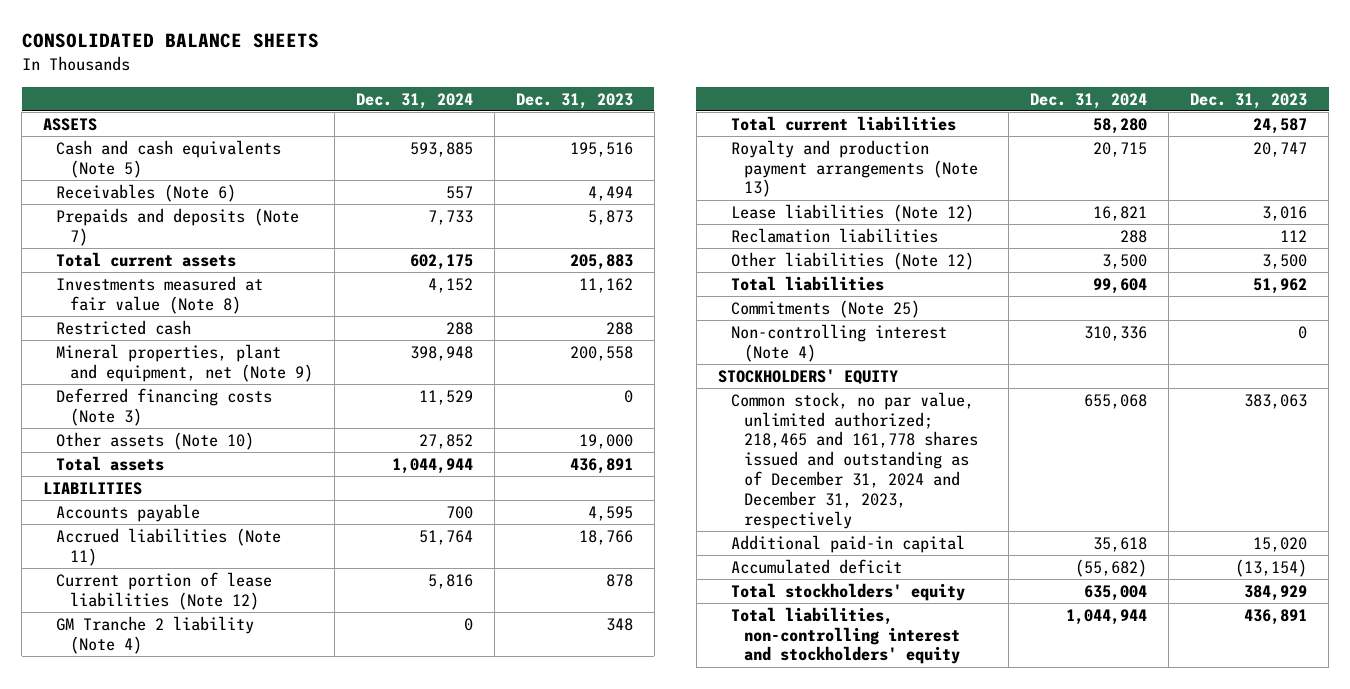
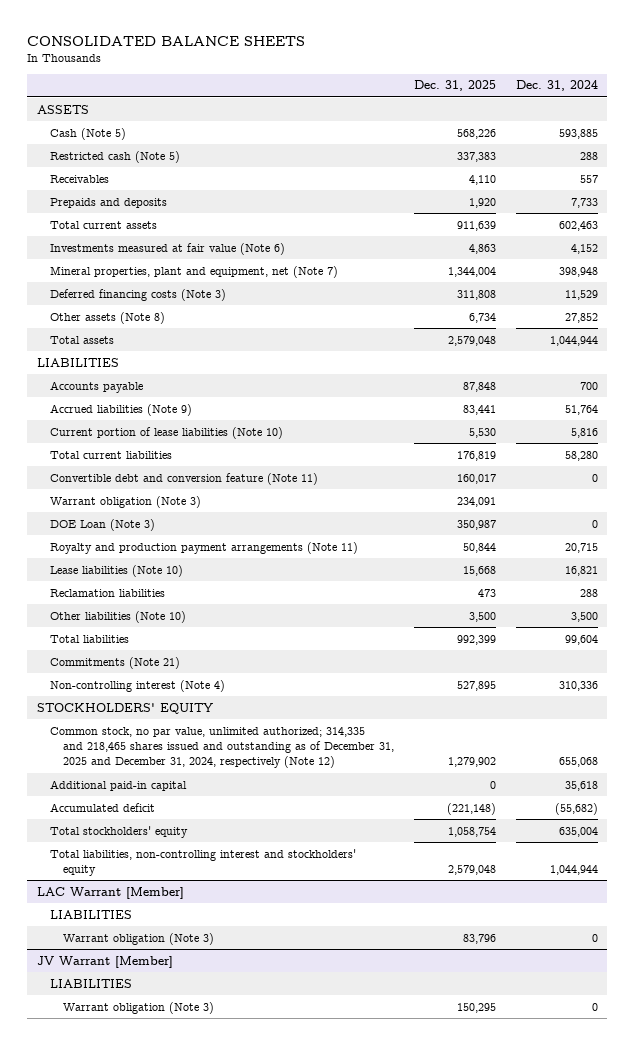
- | Dec. 31, 2024 | Dec. 31, 2023
+ | Dec. 31, 2025 | Dec. 31, 2024
- Cash and cash equivalents (Note 5) | 593,885 | 195,516
- Receivables (Note 6) | 557 | 4,494
- Prepaids and deposits (Note 7) | 7,733 | 5,873
- Total current assets | 602,175 | 205,883
- Investments measured at fair value (Note 8) | 4,152 | 11,162
- Restricted cash | 288 | 288
- Mineral properties, plant and equipment, net (Note 9) | 398,948 | 200,558
+ Cash (Note 5) | 568,226 | 593,885
+ Restricted cash (Note 5) | 337,383 | 288
+ Receivables | 4,110 | 557
+ Prepaids and deposits | 1,920 | 7,733
+ Total current assets | 911,639 | 602,463
+ Investments measured at fair value (Note 6) | 4,863 | 4,152
+ Mineral properties, plant and equipment, net (Note 7) | 1,344,004 | 398,948
- Other assets (Note 10) | 27,852 | 19,000
+ Other assets (Note 8) | 6,734 | 27,852
- Accrued liabilities (Note 11) | 51,764 | 18,766
- Current portion of lease liabilities (Note 12) | 5,816 | 878
- GM Tranche 2 liability (Note 4) | 0 | 348
+ Accrued liabilities (Note 9) | 83,441 | 51,764
+ Current portion of lease liabilities (Note 10) | 5,530 | 5,816
- Royalty and production payment arrangements (Note 13) | 20,715 | 20,747
- Lease liabilities (Note 12) | 16,821 | 3,016
+ Convertible debt and conversion feature (Note 11) | 160,017 | 0
+ Warrant obligation (Note 3) | 234,091 |
+ DOE Loan (Note 3) | 350,987 | 0
+ Royalty and production payment arrangements (Note 11) | 50,844 | 20,715
+ Lease liabilities (Note 10) | 15,668 | 16,821
- Other liabilities (Note 12) | 3,500 | 3,500
+ Other liabilities (Note 10) | 3,500 | 3,500
- Commitments (Note 25)
+ Commitments (Note 21)
- Common stock, no par value, unlimited authorized; 218,465 and 161,778 shares issued and outstanding as of December 31, 2024 and December 31, 2023, respectively | 655,068 | 383,063
+ Common stock, no par value, unlimited authorized; 314,335 and 218,465 shares issued and outstanding as of December 31, 2025 and December 31, 2024, respectively (Note 12) | 1,279,902 | 655,068
+ LAC Warrant [Member]
+ LIABILITIES
+ Warrant obligation (Note 3) | 83,796 | 0
+ JV Warrant [Member]
+ LIABILITIES
+ Warrant obligation (Note 3) | 150,295 | 0

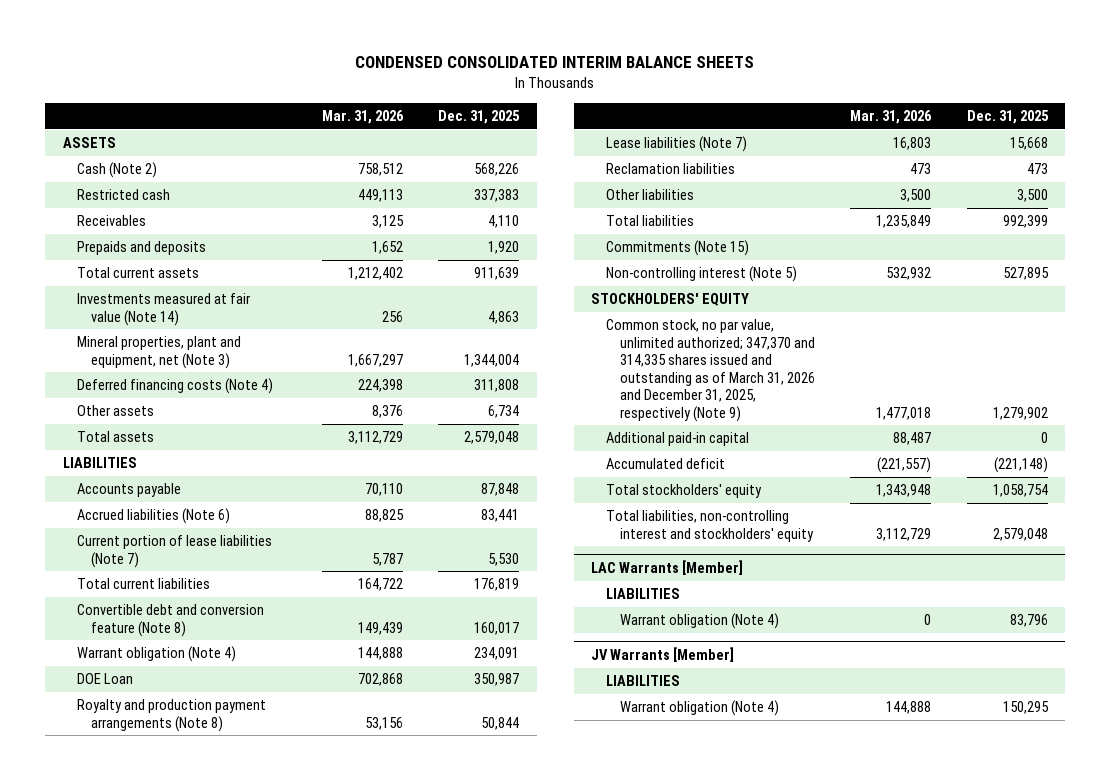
- CONSOLIDATED BALANCE SHEETS
+ CONDENSED CONSOLIDATED INTERIM BALANCE SHEETS
- | Dec. 31, 2025 | Dec. 31, 2024
+ | Mar. 31, 2026 | Dec. 31, 2025
- Cash (Note 5) | 568,226 | 593,885
- Restricted cash (Note 5) | 337,383 | 288
+ Cash (Note 2) | 758,512 | 568,226
+ Restricted cash | 449,113 | 337,383
- Investments measured at fair value (Note 6) | 4,863 | 4,152
- Mineral properties, plant and equipment, net (Note 7) | 1,344,004 | 398,948
- Deferred financing costs (Note 3) | 311,808 | 11,529
- Other assets (Note 8) | 6,734 | 27,852
+ Investments measured at fair value (Note 14) | 256 | 4,863
+ Mineral properties, plant and equipment, net (Note 3) | 1,667,297 | 1,344,004
+ Deferred financing costs (Note 4) | 224,398 | 311,808
+ Other assets | 8,376 | 6,734
- Accrued liabilities (Note 9) | 83,441 | 51,764
- Current portion of lease liabilities (Note 10) | 5,530 | 5,816
+ Accrued liabilities (Note 6) | 88,825 | 83,441
+ Current portion of lease liabilities (Note 7) | 5,787 | 5,530
- Convertible debt and conversion feature (Note 11) | 160,017 | 0
- Warrant obligation (Note 3) | 234,091 |
- DOE Loan (Note 3) | 350,987 | 0
- Royalty and production payment arrangements (Note 11) | 50,844 | 20,715
- Lease liabilities (Note 10) | 15,668 | 16,821
+ Convertible debt and conversion feature (Note 8) | 149,439 | 160,017
+ Warrant obligation (Note 4) | 144,888 | 234,091
+ DOE Loan | 702,868 | 350,987
+ Royalty and production payment arrangements (Note 8) | 53,156 | 50,844
+ Lease liabilities (Note 7) | 16,803 | 15,668
- Other liabilities (Note 10) | 3,500 | 3,500
+ Other liabilities | 3,500 | 3,500
- Commitments (Note 21)
- Non-controlling interest (Note 4) | 527,895 | 310,336
+ Commitments (Note 15)
+ Non-controlling interest (Note 5) | 532,932 | 527,895
- Common stock, no par value, unlimited authorized; 314,335 and 218,465 shares issued and outstanding as of December 31, 2025 and December 31, 2024, respectively (Note 12) | 1,279,902 | 655,068
+ Common stock, no par value, unlimited authorized; 347,370 and 314,335 shares issued and outstanding as of March 31, 2026 and December 31, 2025, respectively (Note 9) | 1,477,018 | 1,279,902
- LAC Warrant [Member]
+ LAC Warrants [Member]
- Warrant obligation (Note 3) | 83,796 | 0
- JV Warrant [Member]
+ Warrant obligation (Note 4) | 0 | 83,796
+ JV Warrants [Member]
- Warrant obligation (Note 3) | 150,295 | 0
+ Warrant obligation (Note 4) | 144,888 | 150,295

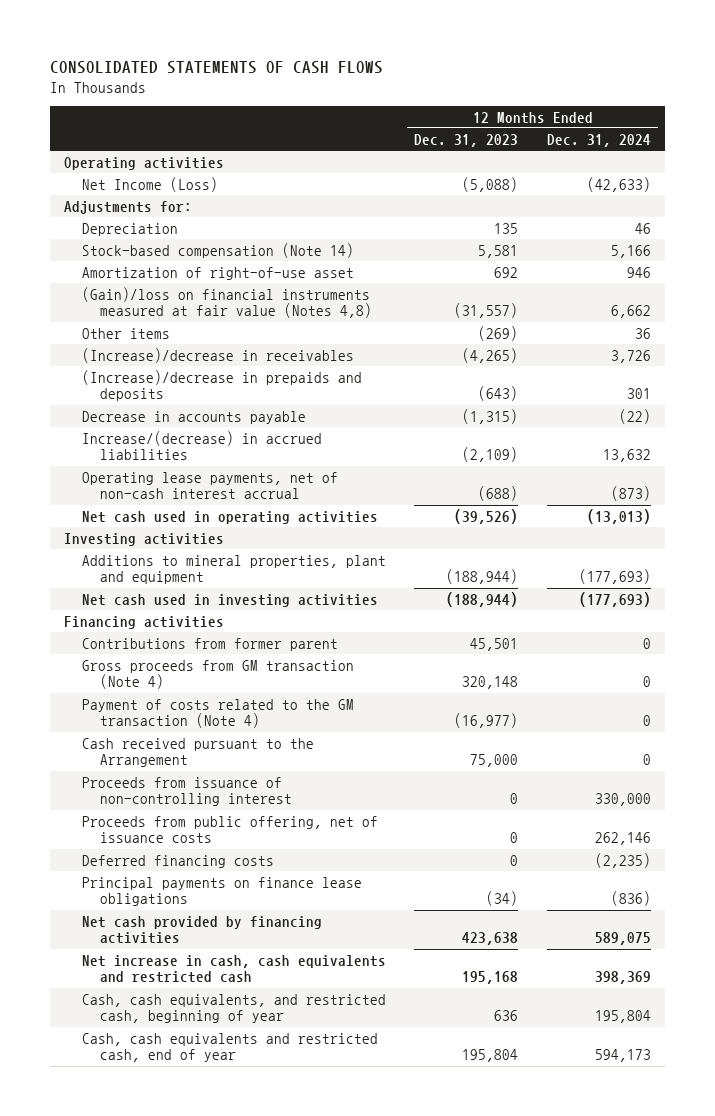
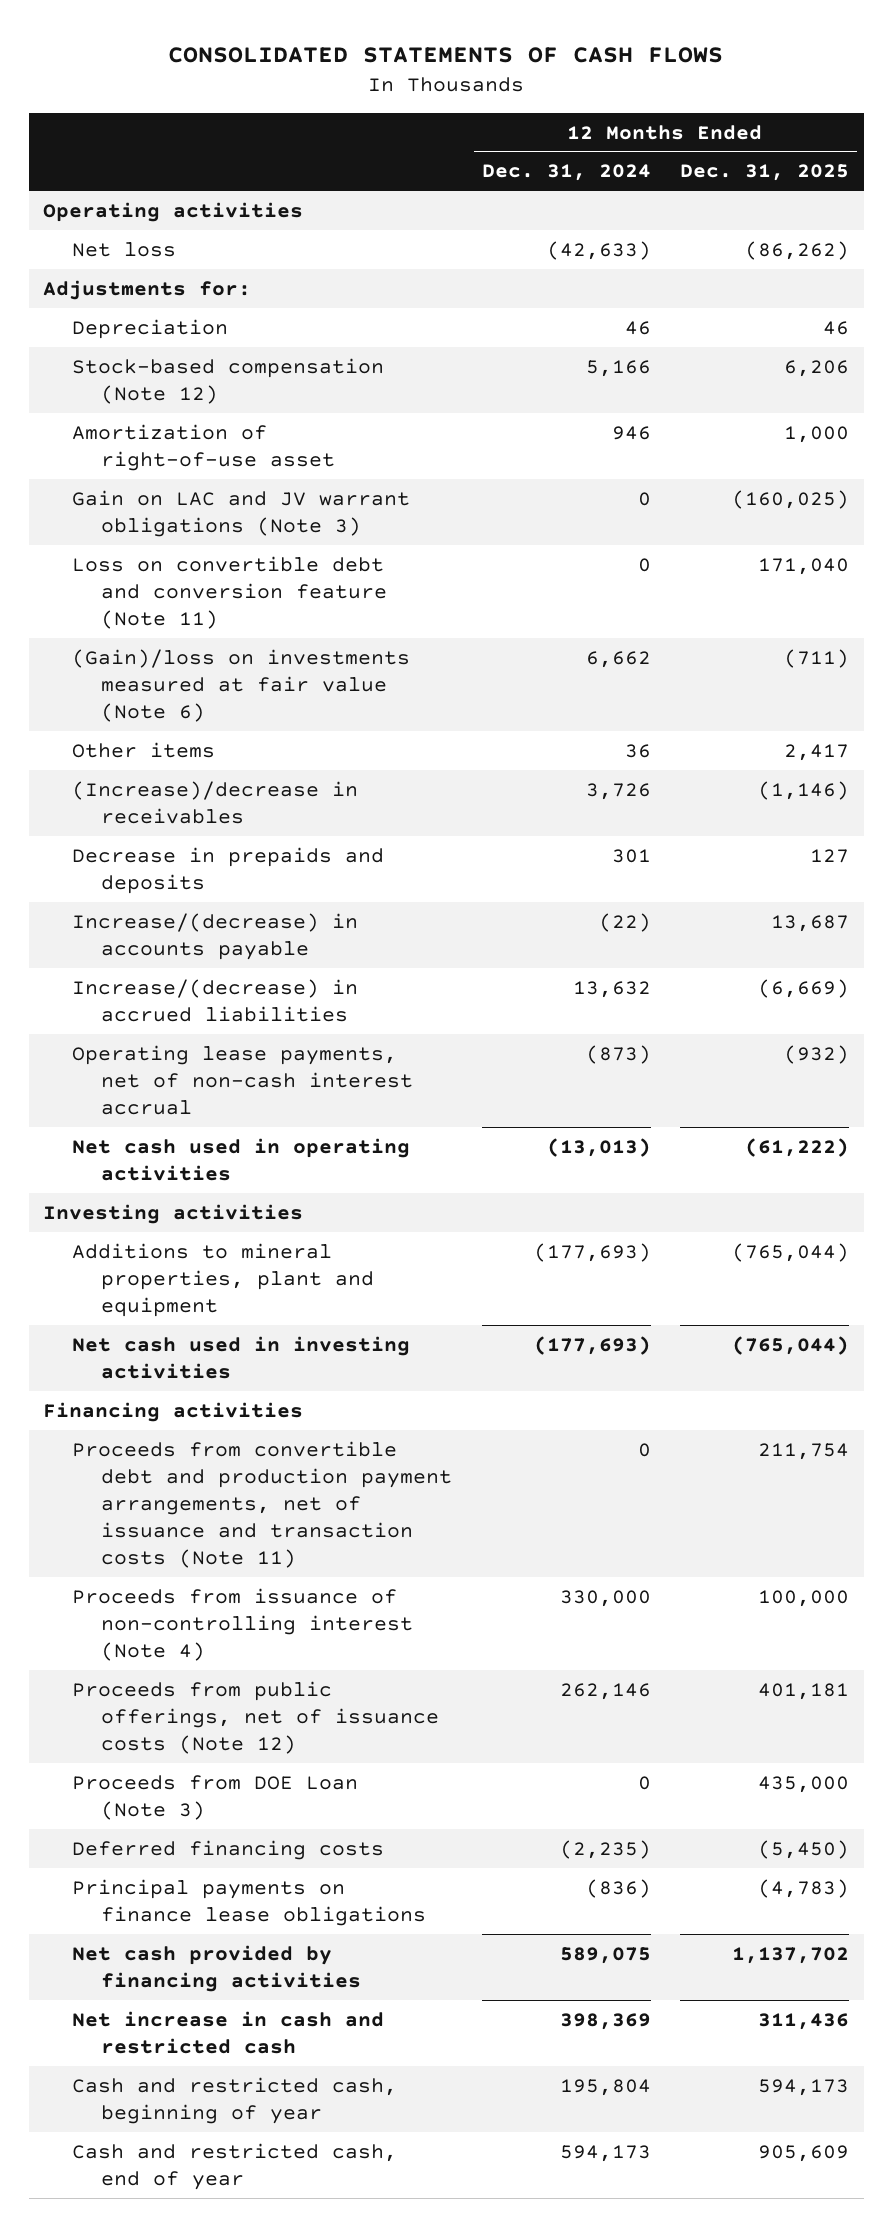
- | 12 Months Ended Dec. 31, 2023 | 12 Months Ended Dec. 31, 2024
+ | 12 Months Ended Dec. 31, 2024 | 12 Months Ended Dec. 31, 2025
- Net Income (Loss) | (5,088) | (42,633)
+ Net loss | (42,633) | (86,262)
- Stock-based compensation (Note 14) | 5,581 | 5,166
+ Stock-based compensation (Note 12) | 5,166 | 6,206
- (Gain)/loss on financial instruments measured at fair value (Notes 4,8) | (31,557) | 6,662
+ Gain on LAC and JV warrant obligations (Note 3) | 0 | (160,025)
+ Loss on convertible debt and conversion feature (Note 11) | 0 | 171,040
+ (Gain)/loss on investments measured at fair value (Note 6) | 6,662 | (711)
- (Increase)/decrease in prepaids and deposits | (643) | 301
- Decrease in accounts payable | (1,315) | (22)
+ Decrease in prepaids and deposits | 301 | 127
+ Increase/(decrease) in accounts payable | (22) | 13,687
- Contributions from former parent | 45,501 | 0
- Gross proceeds from GM transaction (Note 4) | 320,148 | 0
- Payment of costs related to the GM transaction (Note 4) | (16,977) | 0
- Cash received pursuant to the Arrangement | 75,000 | 0
- Proceeds from issuance of non-controlling interest | 0 | 330,000
- Proceeds from public offering, net of issuance costs | 0 | 262,146
+ Proceeds from convertible debt and production payment arrangements, net of issuance and transaction costs (Note 11) | 0 | 211,754
+ Proceeds from issuance of non-controlling interest (Note 4) | 330,000 | 100,000
+ Proceeds from public offerings, net of issuance costs (Note 12) | 262,146 | 401,181
+ Proceeds from DOE Loan (Note 3) | 0 | 435,000
- Net increase in cash, cash equivalents and restricted cash | 195,168 | 398,369
- Cash, cash equivalents, and restricted cash, beginning of year | 636 | 195,804
- Cash, cash equivalents and restricted cash, end of year | 195,804 | 594,173
+ Net increase in cash and restricted cash | 398,369 | 311,436
+ Cash and restricted cash, beginning of year | 195,804 | 594,173
+ Cash and restricted cash, end of year | 594,173 | 905,609

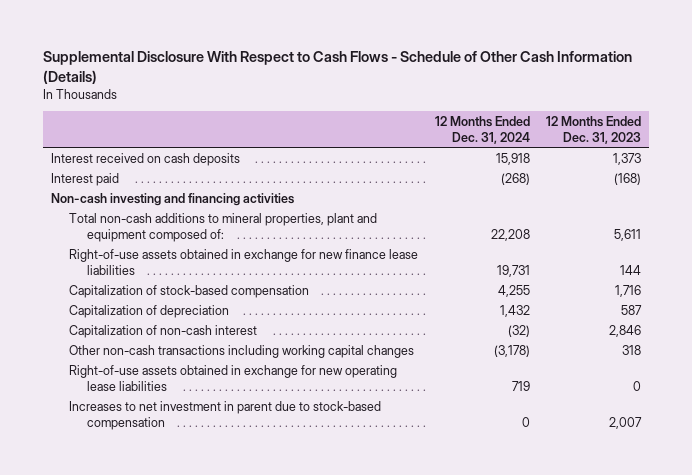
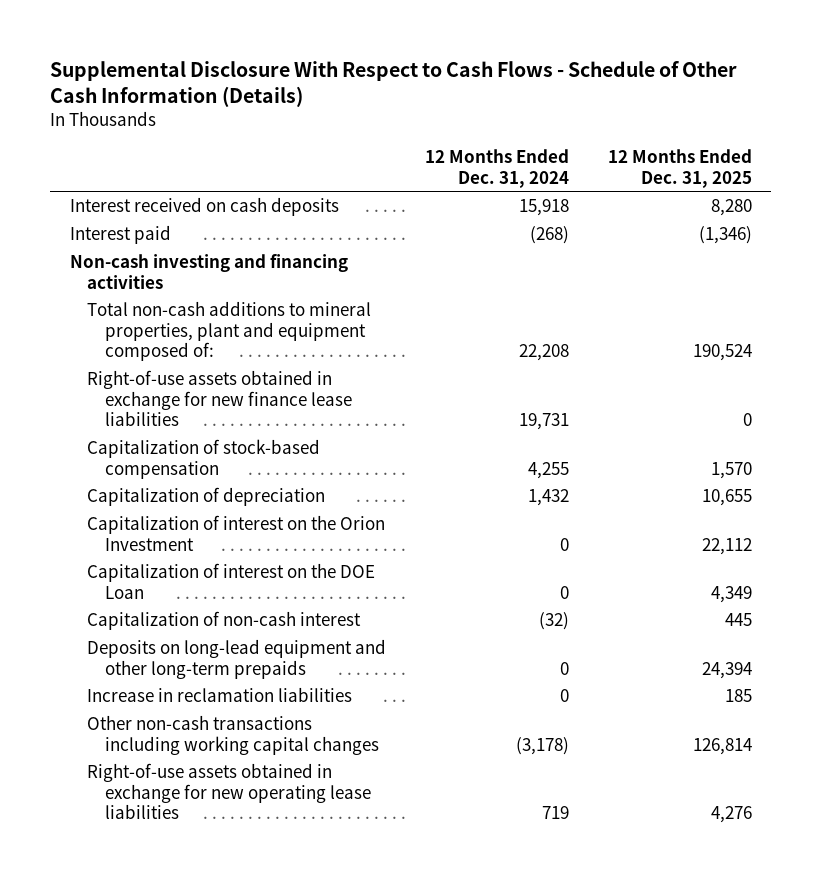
- | 12 Months Ended Dec. 31, 2024 | 12 Months Ended Dec. 31, 2023
+ | 12 Months Ended Dec. 31, 2024 | 12 Months Ended Dec. 31, 2025
+ Capitalization of interest on the Orion Investment | 0 | 22,112
+ Capitalization of interest on the DOE Loan | 0 | 4,349
+ Deposits on long-lead equipment and other long-term prepaids | 0 | 24,394
+ Increase in reclamation liabilities | 0 | 185
- Increases to net investment in parent due to stock-based compensation | 0 | 2,007

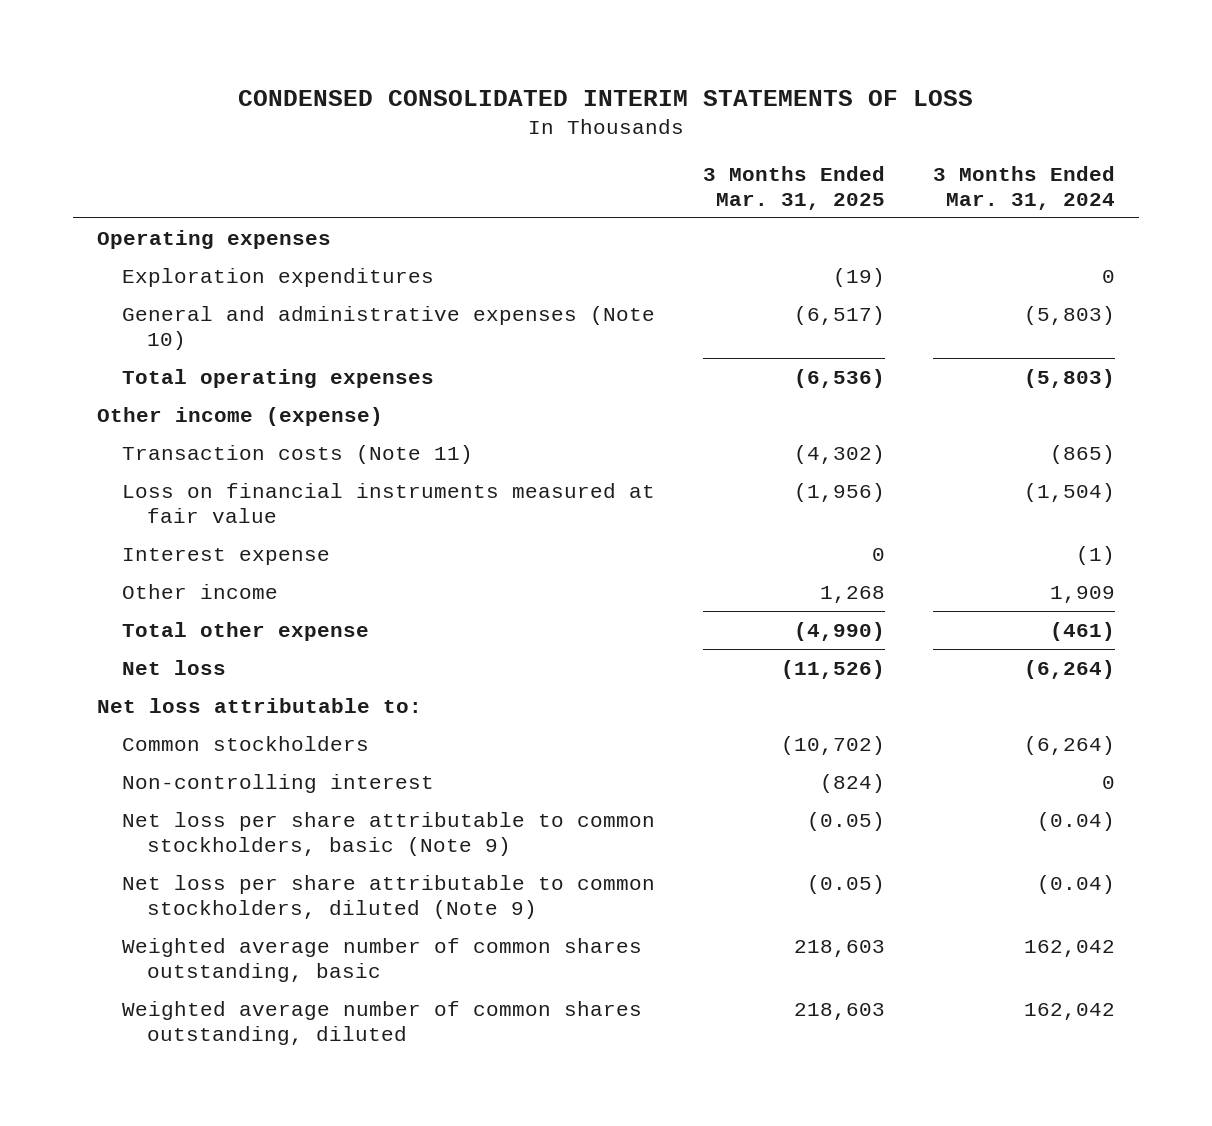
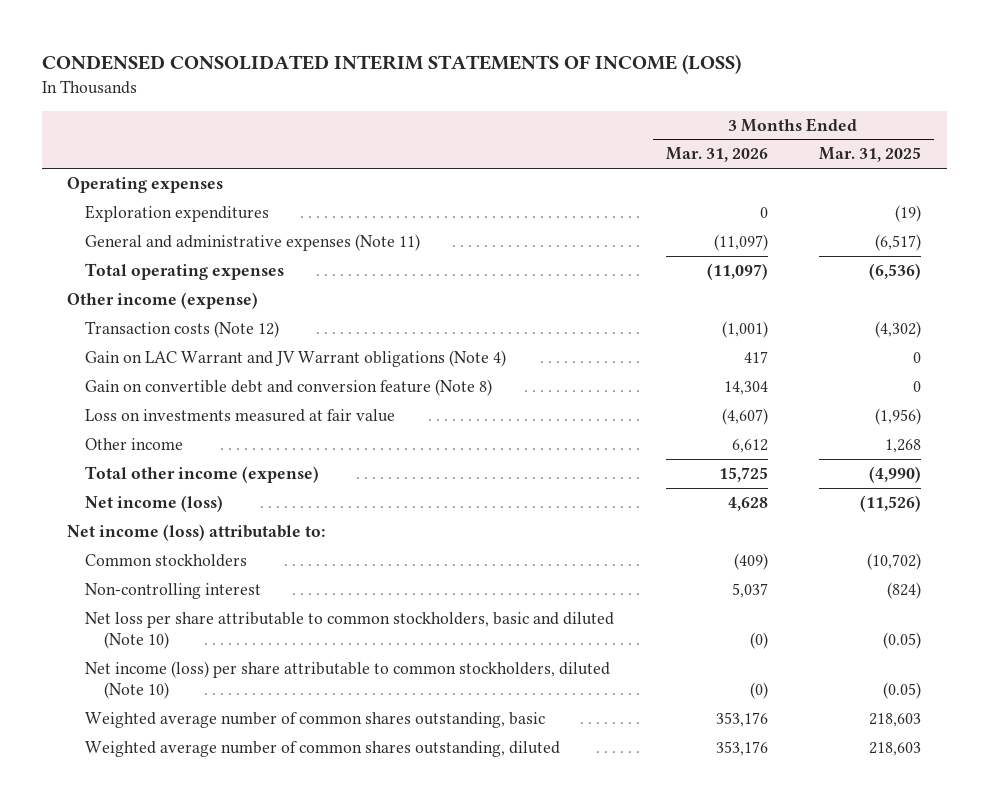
- CONDENSED CONSOLIDATED INTERIM STATEMENTS OF LOSS
+ CONDENSED CONSOLIDATED INTERIM STATEMENTS OF INCOME (LOSS)
- | 3 Months Ended Mar. 31, 2025 | 3 Months Ended Mar. 31, 2024
+ | 3 Months Ended Mar. 31, 2026 | 3 Months Ended Mar. 31, 2025
- General and administrative expenses (Note 10) | (6,517) | (5,803)
+ General and administrative expenses (Note 11) | (11,097) | (6,517)
- Transaction costs (Note 11) | (4,302) | (865)
- Loss on financial instruments measured at fair value | (1,956) | (1,504)
- Interest expense | 0 | (1)
+ Transaction costs (Note 12) | (1,001) | (4,302)
+ Gain on LAC Warrant and JV Warrant obligations (Note 4) | 417 | 0
+ Gain on convertible debt and conversion feature (Note 8) | 14,304 | 0
+ Loss on investments measured at fair value | (4,607) | (1,956)
- Total other expense | (4,990) | (461)
- Net loss | (11,526) | (6,264)
- Net loss attributable to:
+ Total other income (expense) | 15,725 | (4,990)
+ Net income (loss) | 4,628 | (11,526)
+ Net income (loss) attributable to:
- Net loss per share attributable to common stockholders, basic (Note 9) | (0.05) | (0.04)
- Net loss per share attributable to common stockholders, diluted (Note 9) | (0.05) | (0.04)
+ Net loss per share attributable to common stockholders, basic and diluted (Note 10) | (0) | (0.05)
+ Net income (loss) per share attributable to common stockholders, diluted (Note 10) | (0) | (0.05)

